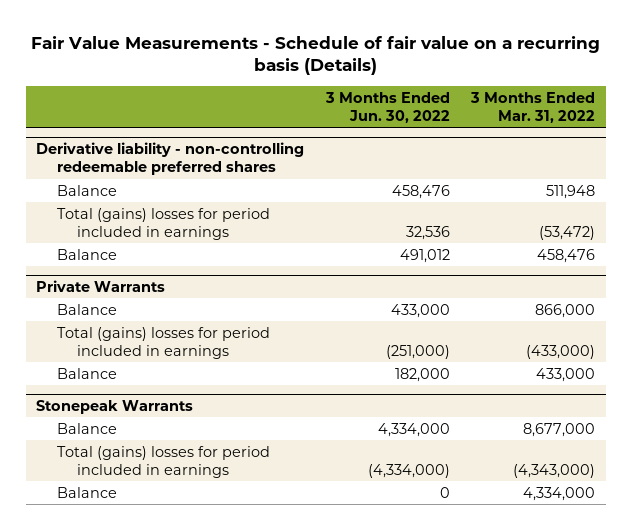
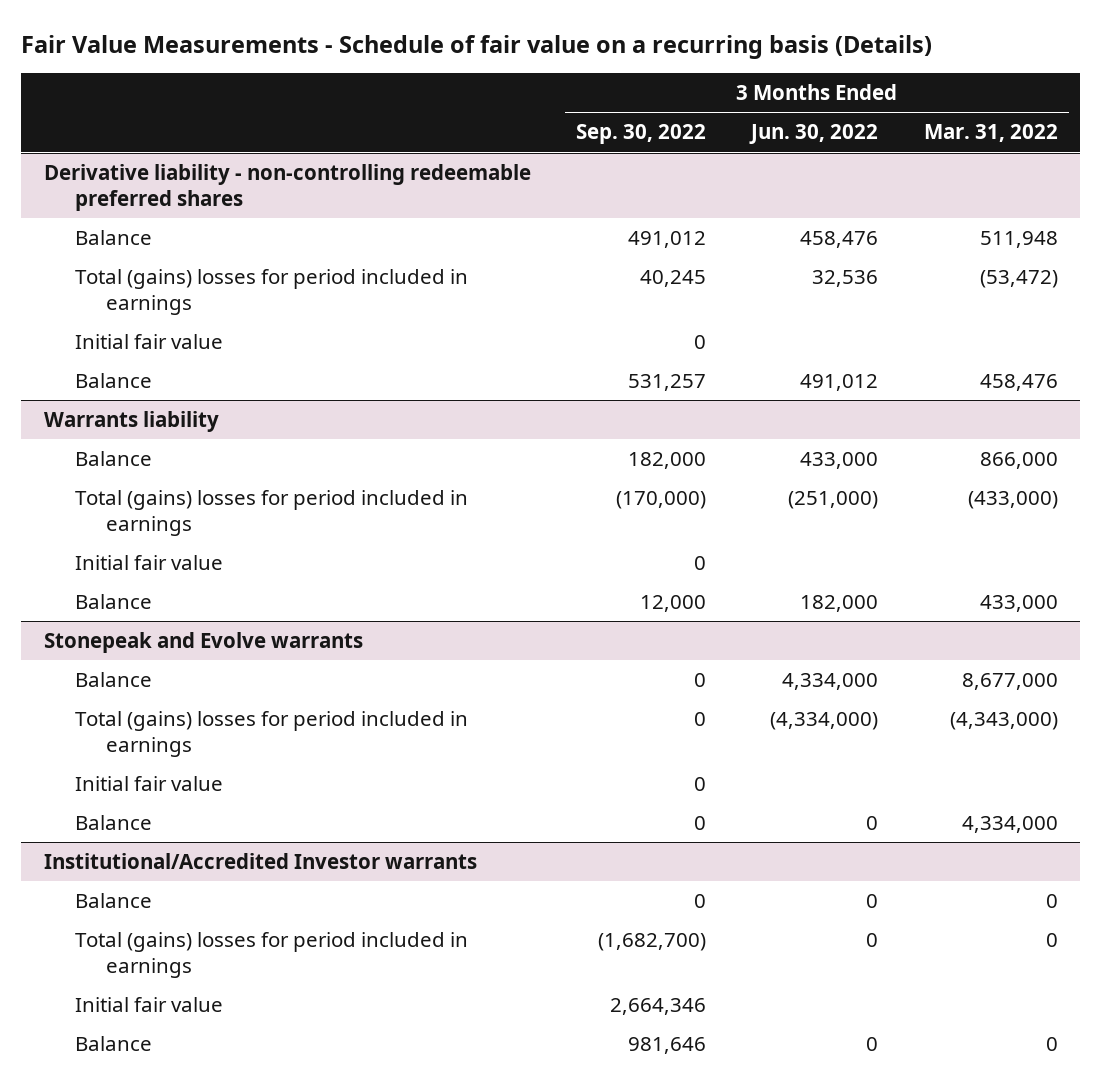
- | 3 Months Ended Jun. 30, 2022 | 3 Months Ended Mar. 31, 2022
+ | 3 Months Ended Sep. 30, 2022 | 3 Months Ended Jun. 30, 2022 | 3 Months Ended Mar. 31, 2022
@ Derivative liability - non-controlling redeemable preferred shares
+ Initial fair value | 0 | |
- Private Warrants
+ Warrants liability
+ Initial fair value | 0 | |
- Stonepeak Warrants
+ Stonepeak and Evolve warrants
+ Initial fair value | 0 | |
+ Institutional/Accredited Investor warrants
+ Balance | 0 | 0 | 0
+ Total (gains) losses for period included in earnings | (1,682,700) | 0 | 0
+ Initial fair value | 2,664,346 | |
+ Balance | 981,646 | 0 | 0

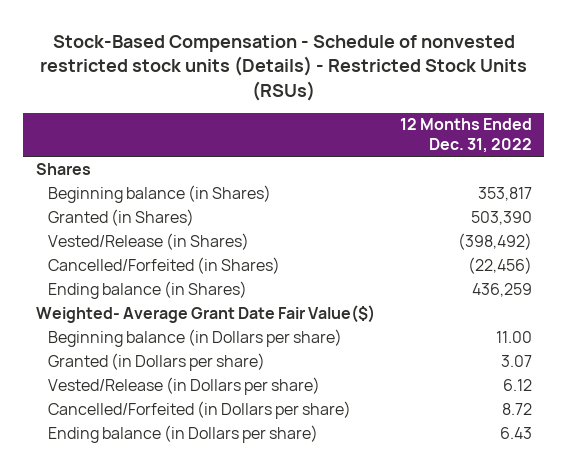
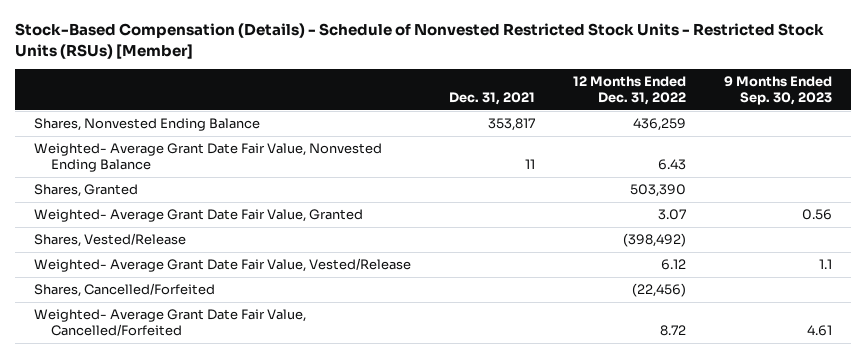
- Stock-Based Compensation - Schedule of nonvested restricted stock units (Details) - Restricted Stock Units (RSUs)
+ Stock-Based Compensation (Details) - Schedule of Nonvested Restricted Stock Units - Restricted Stock Units (RSUs) [Member]
- | 12 Months Ended Dec. 31, 2022
+ | Dec. 31, 2021 | 12 Months Ended Dec. 31, 2022 | 9 Months Ended Sep. 30, 2023
- Shares
- Beginning balance (in Shares) | 353,817
- Granted (in Shares) | 503,390
- Vested/Release (in Shares) | (398,492)
- Cancelled/Forfeited (in Shares) | (22,456)
- Ending balance (in Shares) | 436,259
- Weighted- Average Grant Date Fair Value($)
- Beginning balance (in Dollars per share) | 11.00
- Granted (in Dollars per share) | 3.07
- Vested/Release (in Dollars per share) | 6.12
- Cancelled/Forfeited (in Dollars per share) | 8.72
- Ending balance (in Dollars per share) | 6.43
+ Shares, Nonvested Ending Balance | 353,817 | 436,259 |
+ Weighted- Average Grant Date Fair Value, Nonvested Ending Balance | 11 | 6.43 |
+ Shares, Granted | | 503,390 |
+ Weighted- Average Grant Date Fair Value, Granted | | 3.07 | 0.56
+ Shares, Vested/Release | | (398,492) |
+ Weighted- Average Grant Date Fair Value, Vested/Release | | 6.12 | 1.1
+ Shares, Cancelled/Forfeited | | (22,456) |
+ Weighted- Average Grant Date Fair Value, Cancelled/Forfeited | | 8.72 | 4.61

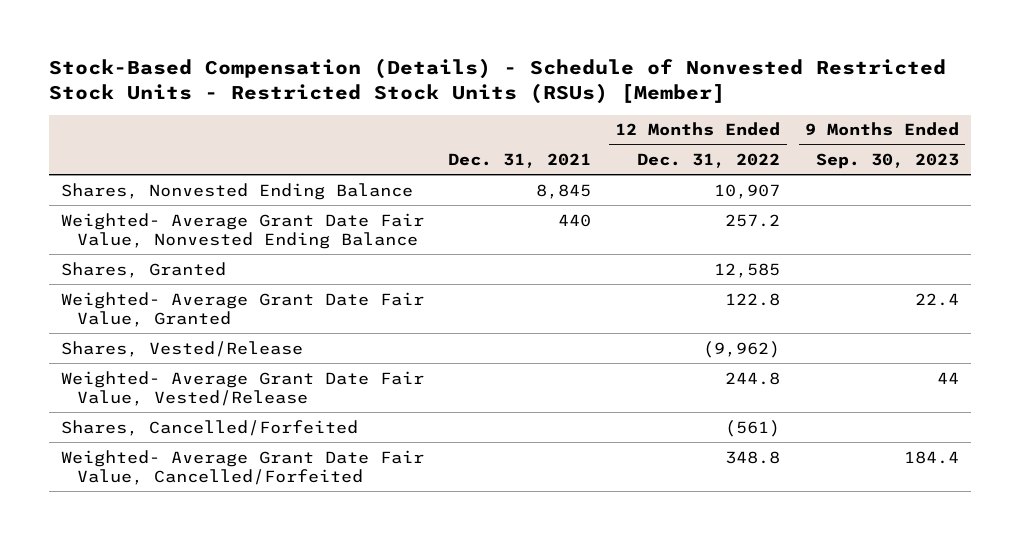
- Shares, Nonvested Ending Balance | 353,817 | 436,259 |
- Weighted- Average Grant Date Fair Value, Nonvested Ending Balance | 11 | 6.43 |
- Shares, Granted | | 503,390 |
- Weighted- Average Grant Date Fair Value, Granted | | 3.07 | 0.56
- Shares, Vested/Release | | (398,492) |
- Weighted- Average Grant Date Fair Value, Vested/Release | | 6.12 | 1.1
- Shares, Cancelled/Forfeited | | (22,456) |
- Weighted- Average Grant Date Fair Value, Cancelled/Forfeited | | 8.72 | 4.61
+ Shares, Nonvested Ending Balance | 8,845 | 10,907 |
+ Weighted- Average Grant Date Fair Value, Nonvested Ending Balance | 440 | 257.2 |
+ Shares, Granted | | 12,585 |
+ Weighted- Average Grant Date Fair Value, Granted | | 122.8 | 22.4
+ Shares, Vested/Release | | (9,962) |
+ Weighted- Average Grant Date Fair Value, Vested/Release | | 244.8 | 44
+ Shares, Cancelled/Forfeited | | (561) |
+ Weighted- Average Grant Date Fair Value, Cancelled/Forfeited | | 348.8 | 184.4

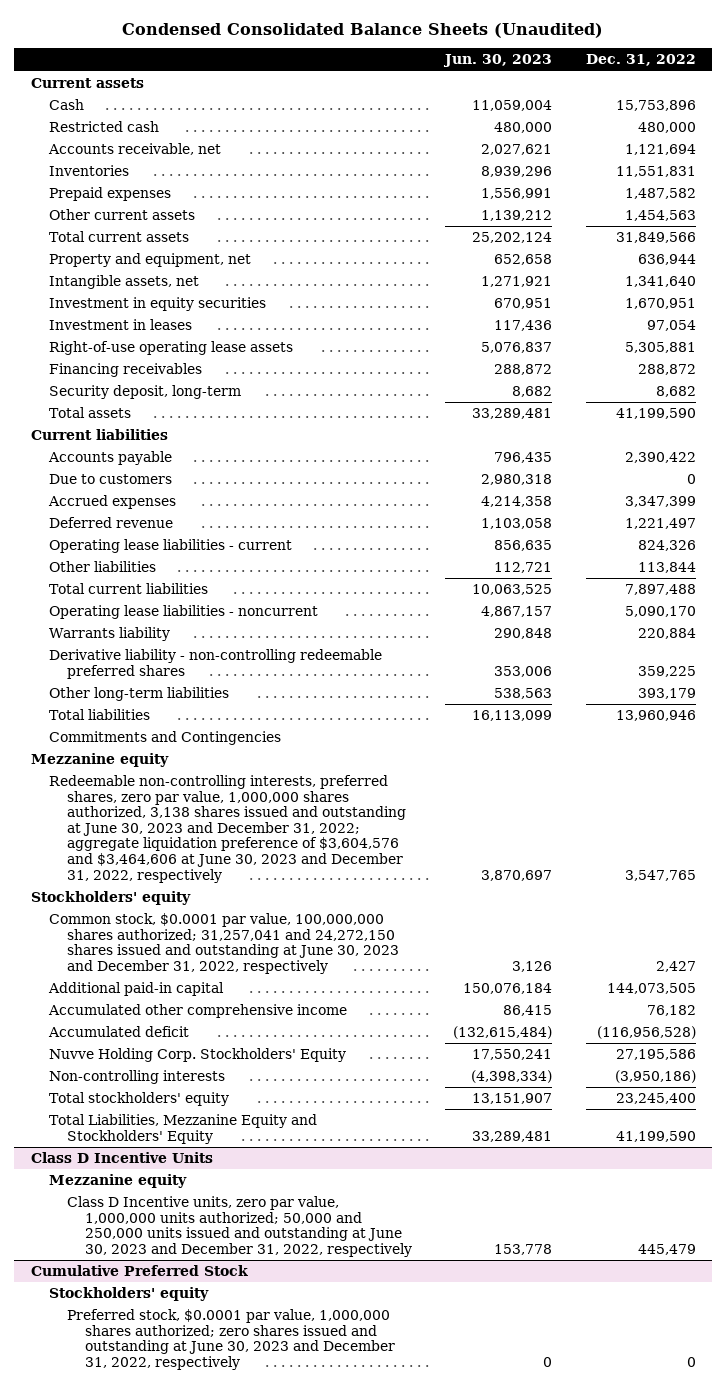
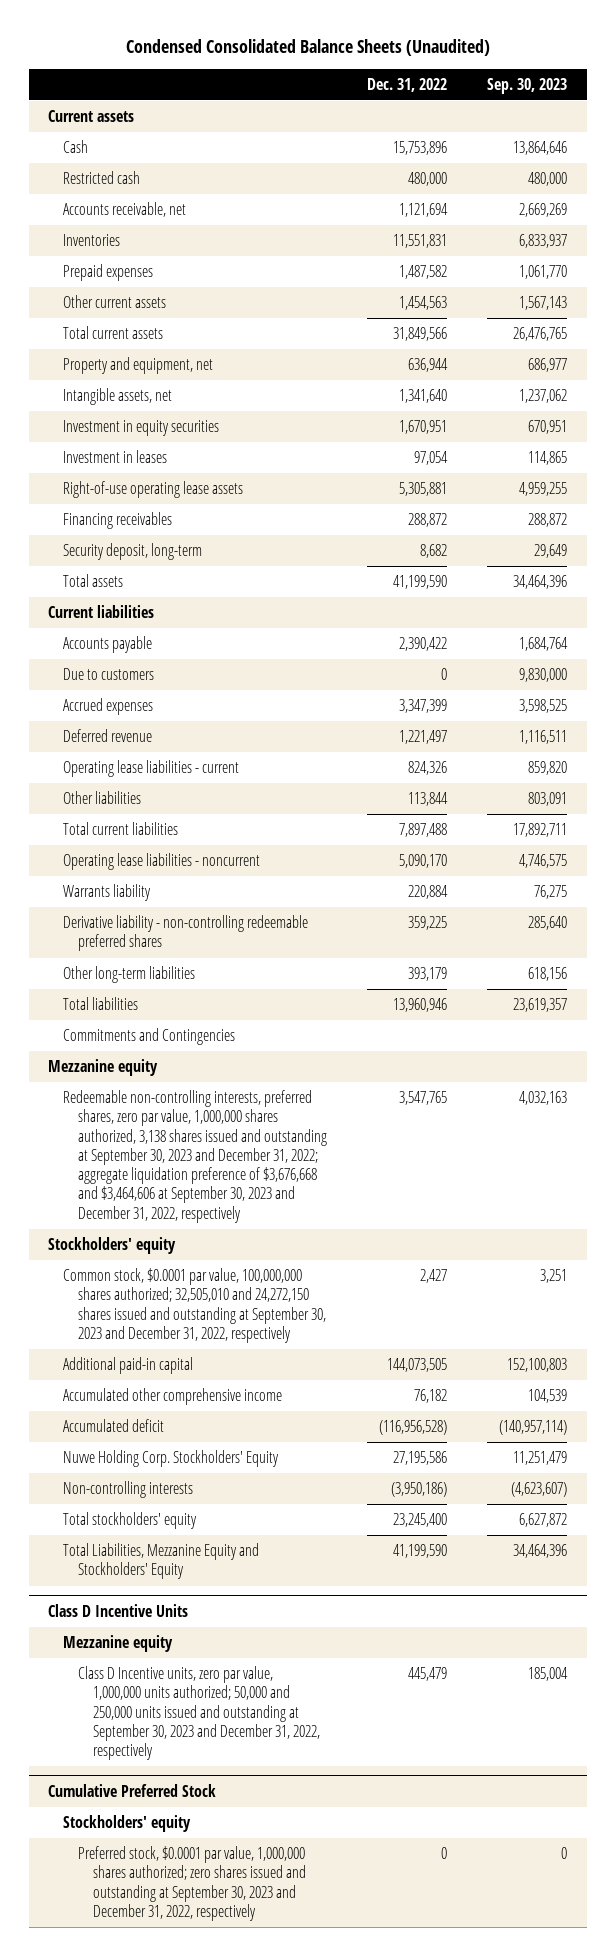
- | Jun. 30, 2023 | Dec. 31, 2022
+ | Dec. 31, 2022 | Sep. 30, 2023
- Redeemable non-controlling interests, preferred shares, zero par value, 1,000,000 shares authorized, 3,138 shares issued and outstanding at June 30, 2023 and December 31, 2022; aggregate liquidation preference of $3,604,576 and $3,464,606 at June 30, 2023 and December 31, 2022, respectively | 3,870,697 | 3,547,765
+ Redeemable non-controlling interests, preferred shares, zero par value, 1,000,000 shares authorized, 3,138 shares issued and outstanding at September 30, 2023 and December 31, 2022; aggregate liquidation preference of $3,676,668 and $3,464,606 at September 30, 2023 and December 31, 2022, respectively | 3,547,765 | 4,032,163
- Common stock, $0.0001 par value, 100,000,000 shares authorized; 31,257,041 and 24,272,150 shares issued and outstanding at June 30, 2023 and December 31, 2022, respectively | 3,126 | 2,427
+ Common stock, $0.0001 par value, 100,000,000 shares authorized; 32,505,010 and 24,272,150 shares issued and outstanding at September 30, 2023 and December 31, 2022, respectively | 2,427 | 3,251
@ Class D Incentive Units
- Class D Incentive units, zero par value, 1,000,000 units authorized; 50,000 and 250,000 units issued and outstanding at June 30, 2023 and December 31, 2022, respectively | 153,778 | 445,479
+ Class D Incentive units, zero par value, 1,000,000 units authorized; 50,000 and 250,000 units issued and outstanding at September 30, 2023 and December 31, 2022, respectively | 445,479 | 185,004
@ Cumulative Preferred Stock
- Preferred stock, $0.0001 par value, 1,000,000 shares authorized; zero shares issued and outstanding at June 30, 2023 and December 31, 2022, respectively | 0 | 0
+ Preferred stock, $0.0001 par value, 1,000,000 shares authorized; zero shares issued and outstanding at September 30, 2023 and December 31, 2022, respectively | 0 | 0

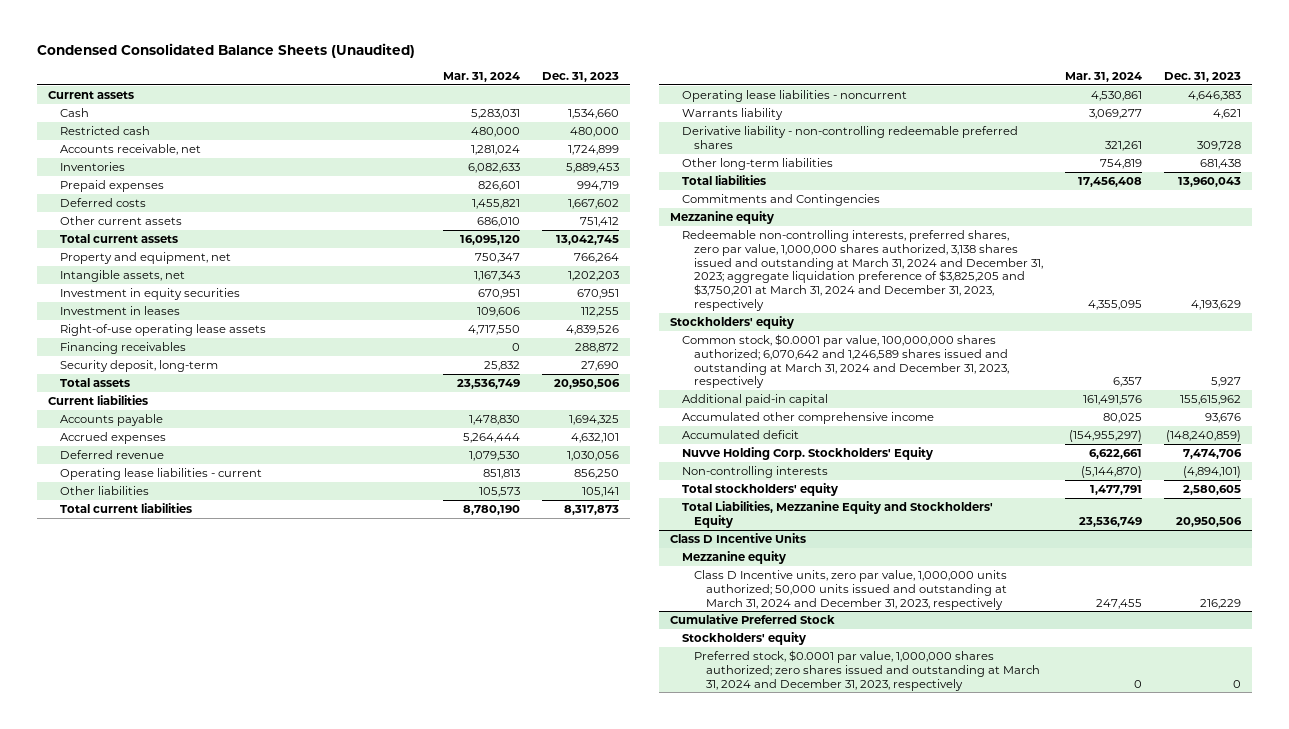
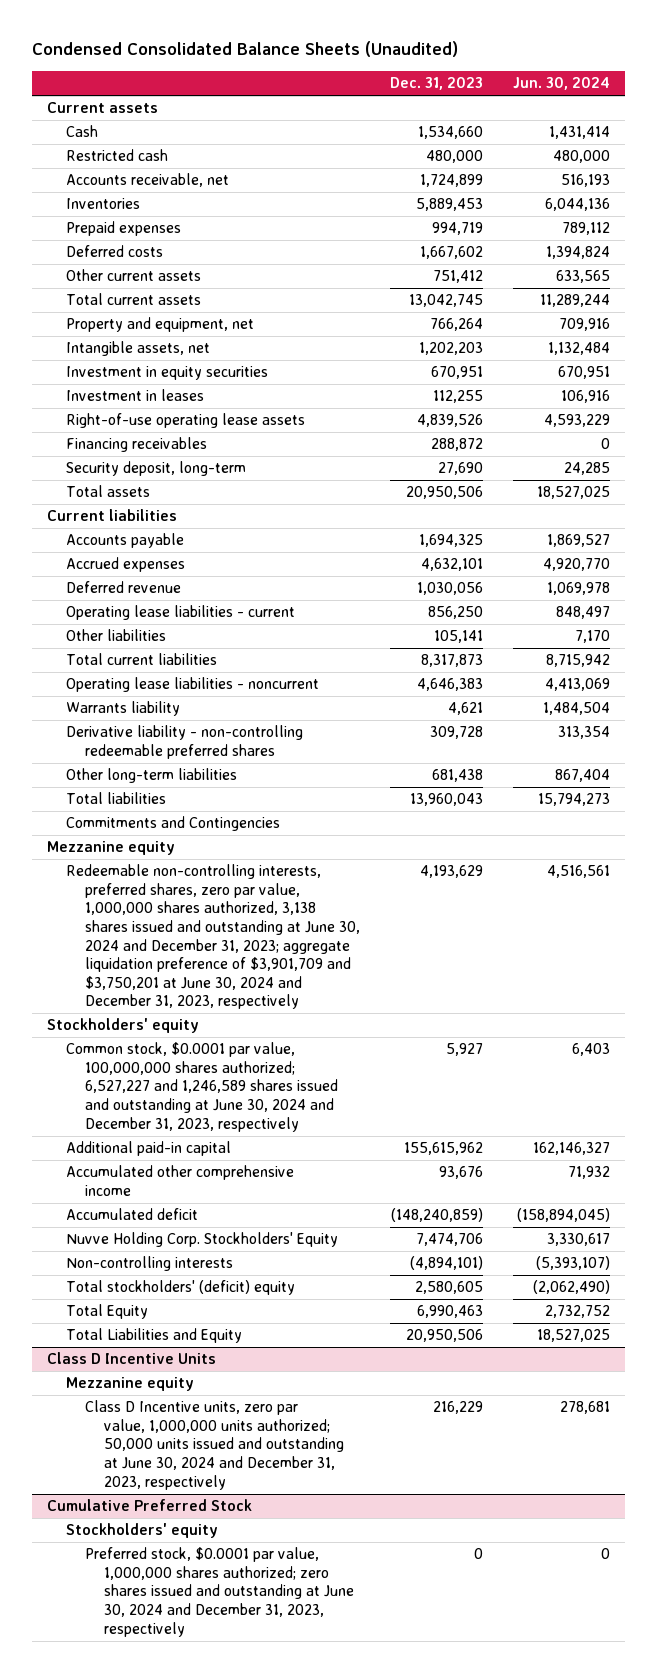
- | Mar. 31, 2024 | Dec. 31, 2023
+ | Dec. 31, 2023 | Jun. 30, 2024
- Redeemable non-controlling interests, preferred shares, zero par value, 1,000,000 shares authorized, 3,138 shares issued and outstanding at March 31, 2024 and December 31, 2023; aggregate liquidation preference of $3,825,205 and $3,750,201 at March 31, 2024 and December 31, 2023, respectively | 4,355,095 | 4,193,629
+ Redeemable non-controlling interests, preferred shares, zero par value, 1,000,000 shares authorized, 3,138 shares issued and outstanding at June 30, 2024 and December 31, 2023; aggregate liquidation preference of $3,901,709 and $3,750,201 at June 30, 2024 and December 31, 2023, respectively | 4,193,629 | 4,516,561
- Common stock, $0.0001 par value, 100,000,000 shares authorized; 6,070,642 and 1,246,589 shares issued and outstanding at March 31, 2024 and December 31, 2023, respectively | 6,357 | 5,927
+ Common stock, $0.0001 par value, 100,000,000 shares authorized; 6,527,227 and 1,246,589 shares issued and outstanding at June 30, 2024 and December 31, 2023, respectively | 5,927 | 6,403
- Total stockholders' equity | 1,477,791 | 2,580,605
- Total Liabilities, Mezzanine Equity and Stockholders' Equity | 23,536,749 | 20,950,506
+ Total stockholders' (deficit) equity | 2,580,605 | (2,062,490)
+ Total Equity | 6,990,463 | 2,732,752
+ Total Liabilities and Equity | 20,950,506 | 18,527,025
@ Class D Incentive Units
- Class D Incentive units, zero par value, 1,000,000 units authorized; 50,000 units issued and outstanding at March 31, 2024 and December 31, 2023, respectively | 247,455 | 216,229
+ Class D Incentive units, zero par value, 1,000,000 units authorized; 50,000 units issued and outstanding at June 30, 2024 and December 31, 2023, respectively | 216,229 | 278,681
@ Cumulative Preferred Stock
- Preferred stock, $0.0001 par value, 1,000,000 shares authorized; zero shares issued and outstanding at March 31, 2024 and December 31, 2023, respectively | 0 | 0
+ Preferred stock, $0.0001 par value, 1,000,000 shares authorized; zero shares issued and outstanding at June 30, 2024 and December 31, 2023, respectively | 0 | 0

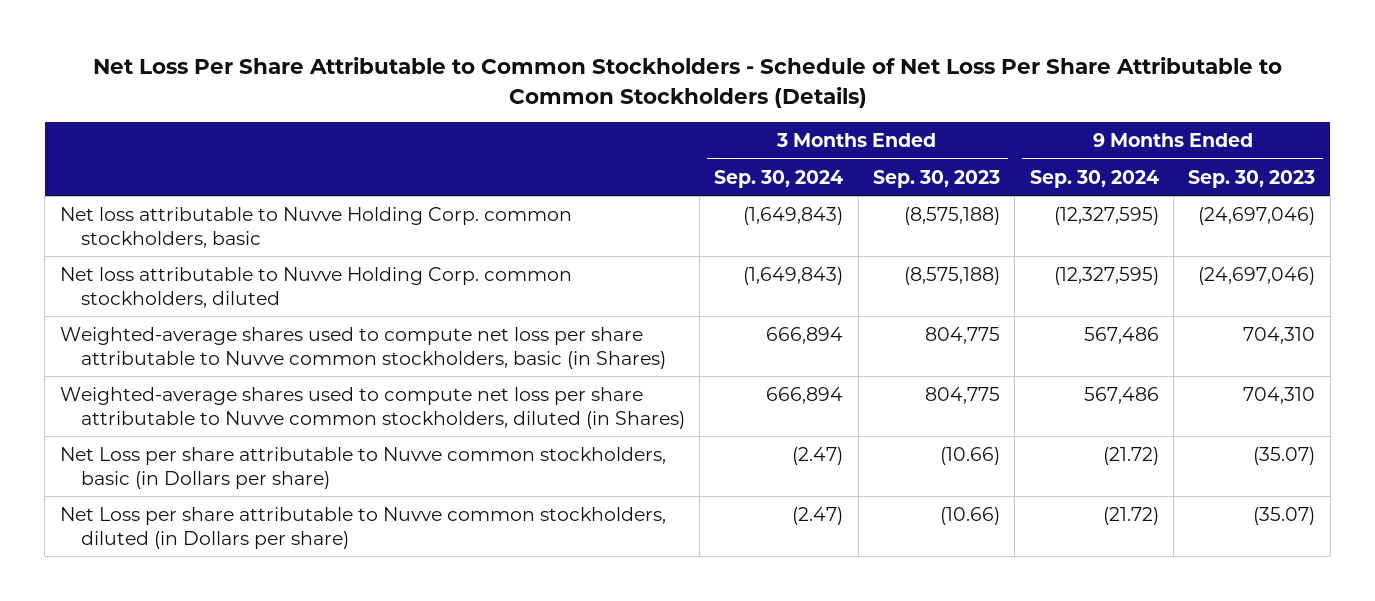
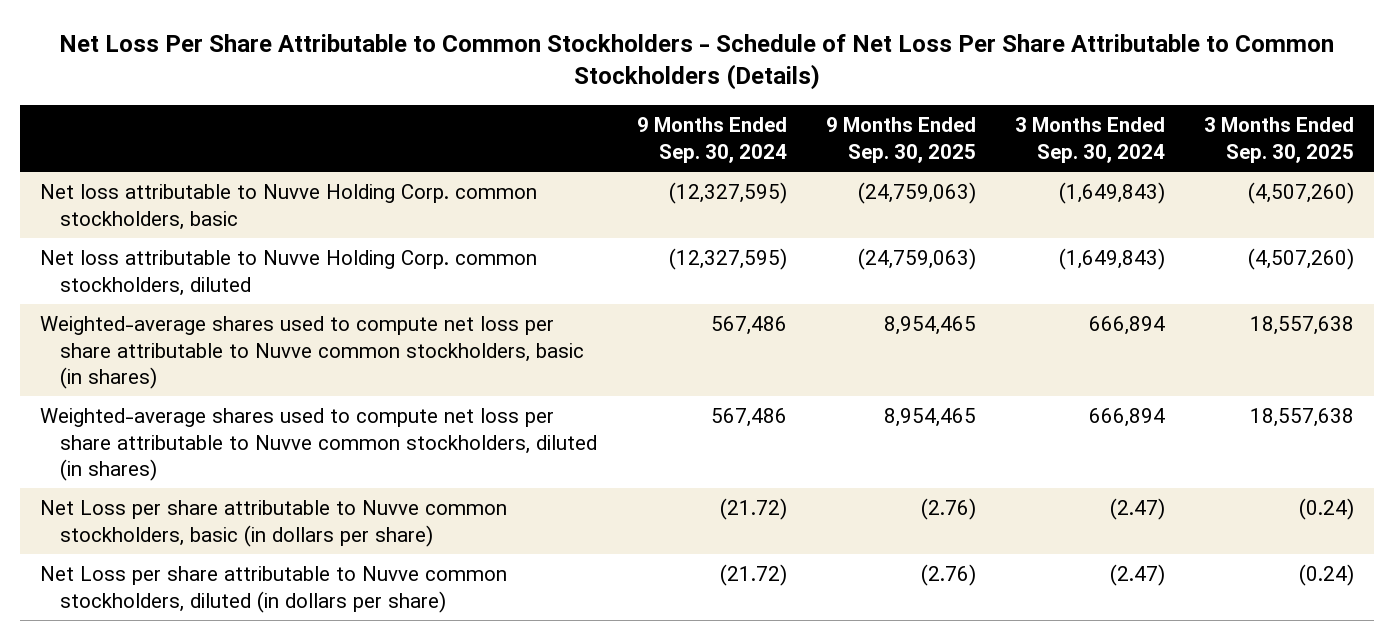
- | 3 Months Ended Sep. 30, 2024 | 3 Months Ended Sep. 30, 2023 | 9 Months Ended Sep. 30, 2024 | 9 Months Ended Sep. 30, 2023
+ | 9 Months Ended Sep. 30, 2024 | 9 Months Ended Sep. 30, 2025 | 3 Months Ended Sep. 30, 2024 | 3 Months Ended Sep. 30, 2025
- Weighted-average shares used to compute net loss per share attributable to Nuvve common stockholders, basic (in Shares) | 666,894 | 804,775 | 567,486 | 704,310
- Weighted-average shares used to compute net loss per share attributable to Nuvve common stockholders, diluted (in Shares) | 666,894 | 804,775 | 567,486 | 704,310
- Net Loss per share attributable to Nuvve common stockholders, basic (in Dollars per share) | (2.47) | (10.66) | (21.72) | (35.07)
- Net Loss per share attributable to Nuvve common stockholders, diluted (in Dollars per share) | (2.47) | (10.66) | (21.72) | (35.07)
+ Weighted-average shares used to compute net loss per share attributable to Nuvve common stockholders, basic (in shares) | 567,486 | 8,954,465 | 666,894 | 18,557,638
+ Weighted-average shares used to compute net loss per share attributable to Nuvve common stockholders, diluted (in shares) | 567,486 | 8,954,465 | 666,894 | 18,557,638
+ Net Loss per share attributable to Nuvve common stockholders, basic (in dollars per share) | (21.72) | (2.76) | (2.47) | (0.24)
+ Net Loss per share attributable to Nuvve common stockholders, diluted (in dollars per share) | (21.72) | (2.76) | (2.47) | (0.24)

